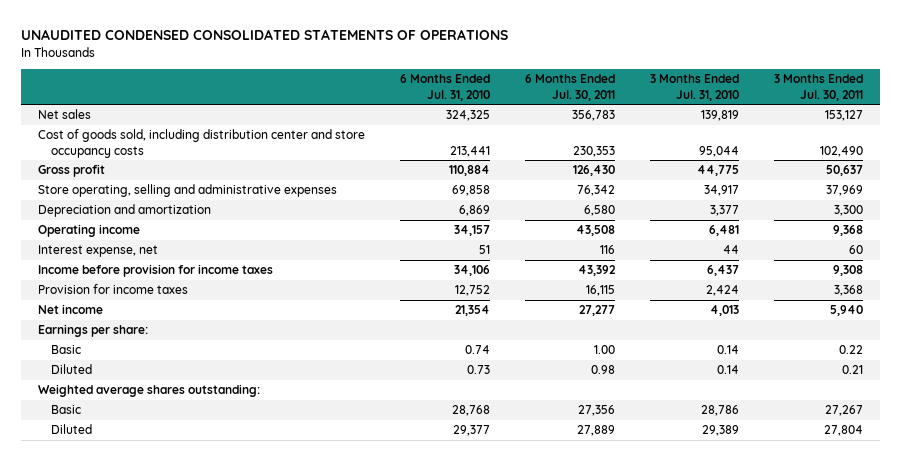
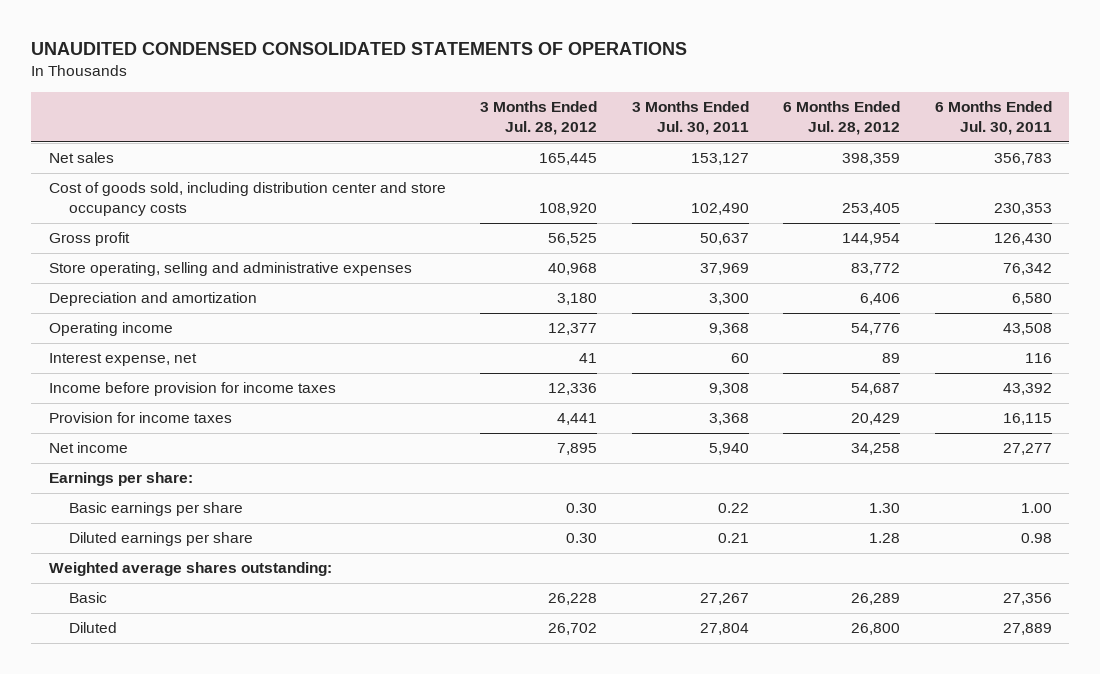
- | 6 Months Ended Jul. 31, 2010 | 6 Months Ended Jul. 30, 2011 | 3 Months Ended Jul. 31, 2010 | 3 Months Ended Jul. 30, 2011
+ | 3 Months Ended Jul. 28, 2012 | 3 Months Ended Jul. 30, 2011 | 6 Months Ended Jul. 28, 2012 | 6 Months Ended Jul. 30, 2011
- Basic | 0.74 | 1.00 | 0.14 | 0.22
- Diluted | 0.73 | 0.98 | 0.14 | 0.21
+ Basic earnings per share | 0.30 | 0.22 | 1.30 | 1.00
+ Diluted earnings per share | 0.30 | 0.21 | 1.28 | 0.98

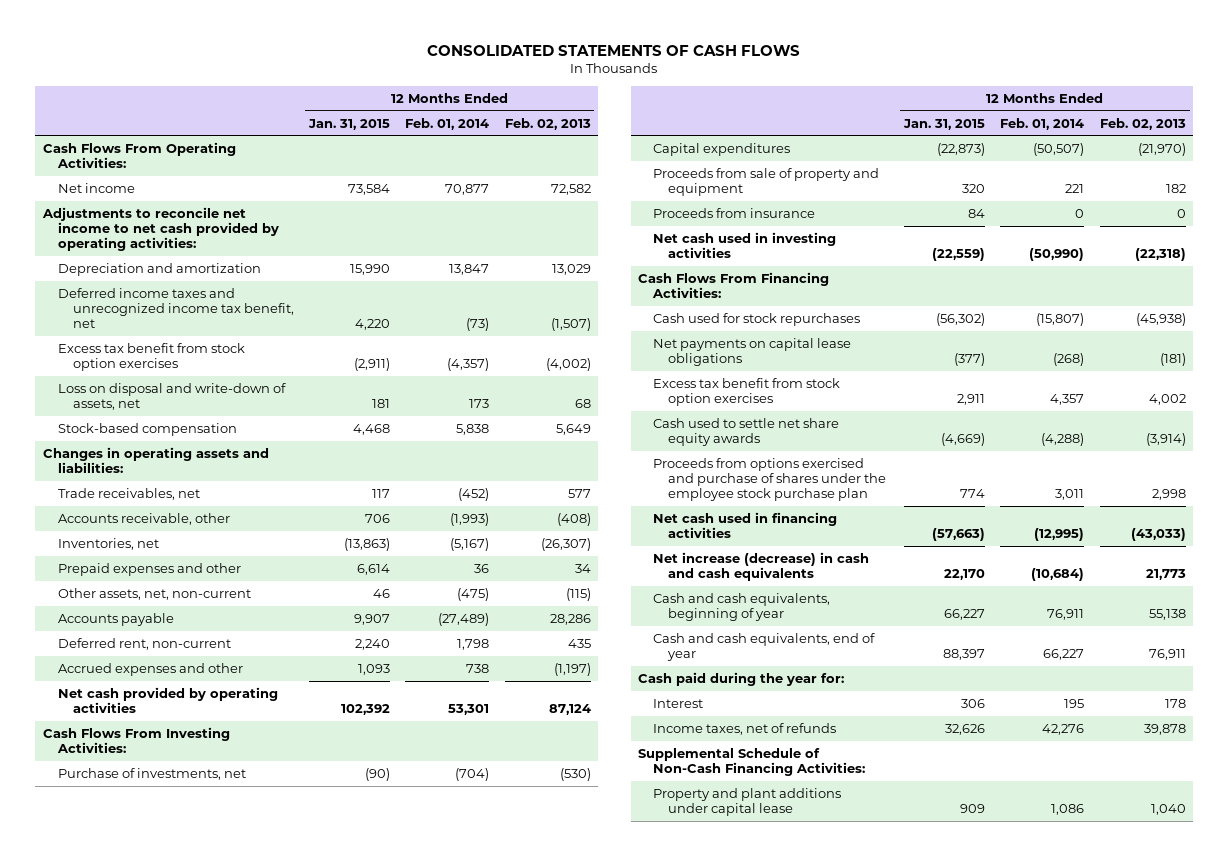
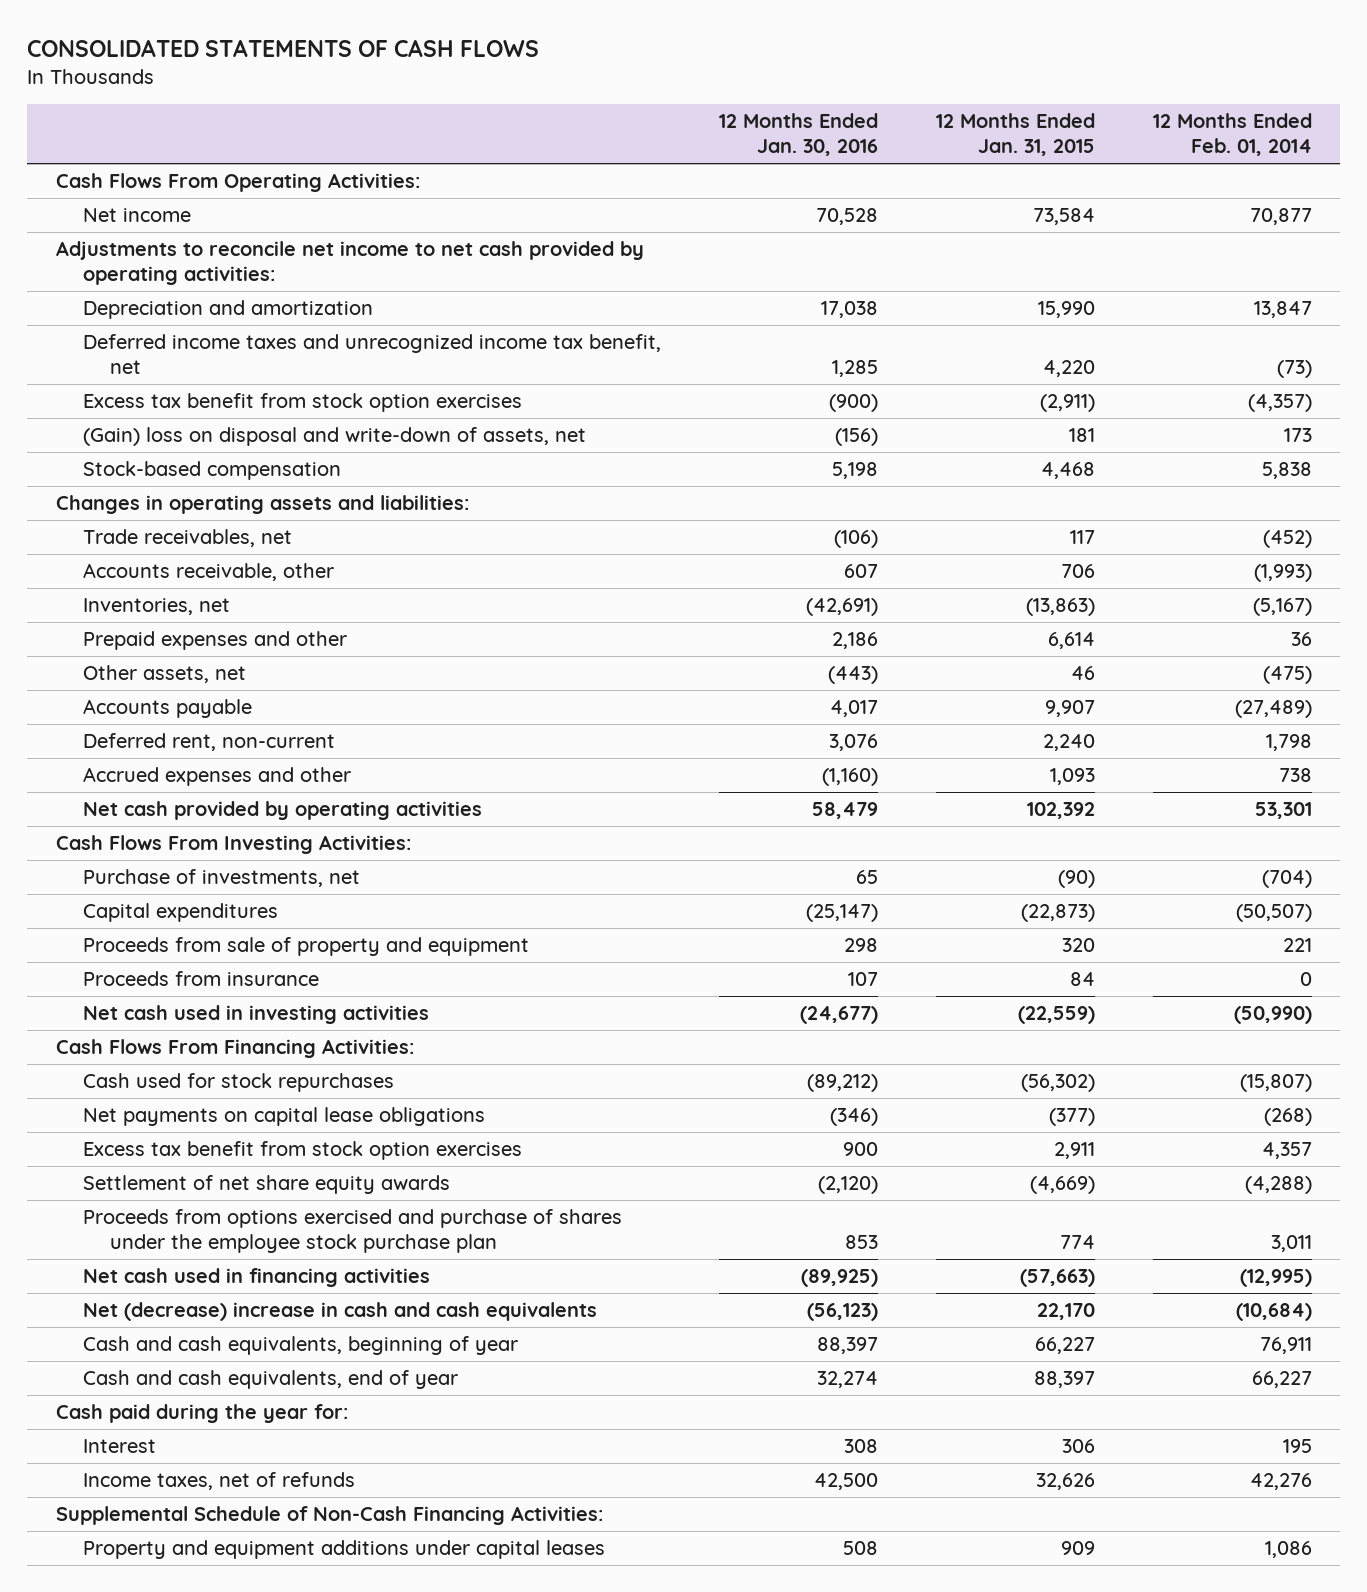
- | 12 Months Ended Jan. 31, 2015 | 12 Months Ended Feb. 01, 2014 | 12 Months Ended Feb. 02, 2013
+ | 12 Months Ended Jan. 30, 2016 | 12 Months Ended Jan. 31, 2015 | 12 Months Ended Feb. 01, 2014
- Loss on disposal and write-down of assets, net | 181 | 173 | 68
+ (Gain) loss on disposal and write-down of assets, net | (156) | 181 | 173
- Other assets, net, non-current | 46 | (475) | (115)
+ Other assets, net | (443) | 46 | (475)
- Cash used to settle net share equity awards | (4,669) | (4,288) | (3,914)
+ Settlement of net share equity awards | (2,120) | (4,669) | (4,288)
- Net increase (decrease) in cash and cash equivalents | 22,170 | (10,684) | 21,773
+ Net (decrease) increase in cash and cash equivalents | (56,123) | 22,170 | (10,684)
- Property and plant additions under capital lease | 909 | 1,086 | 1,040
+ Property and equipment additions under capital leases | 508 | 909 | 1,086

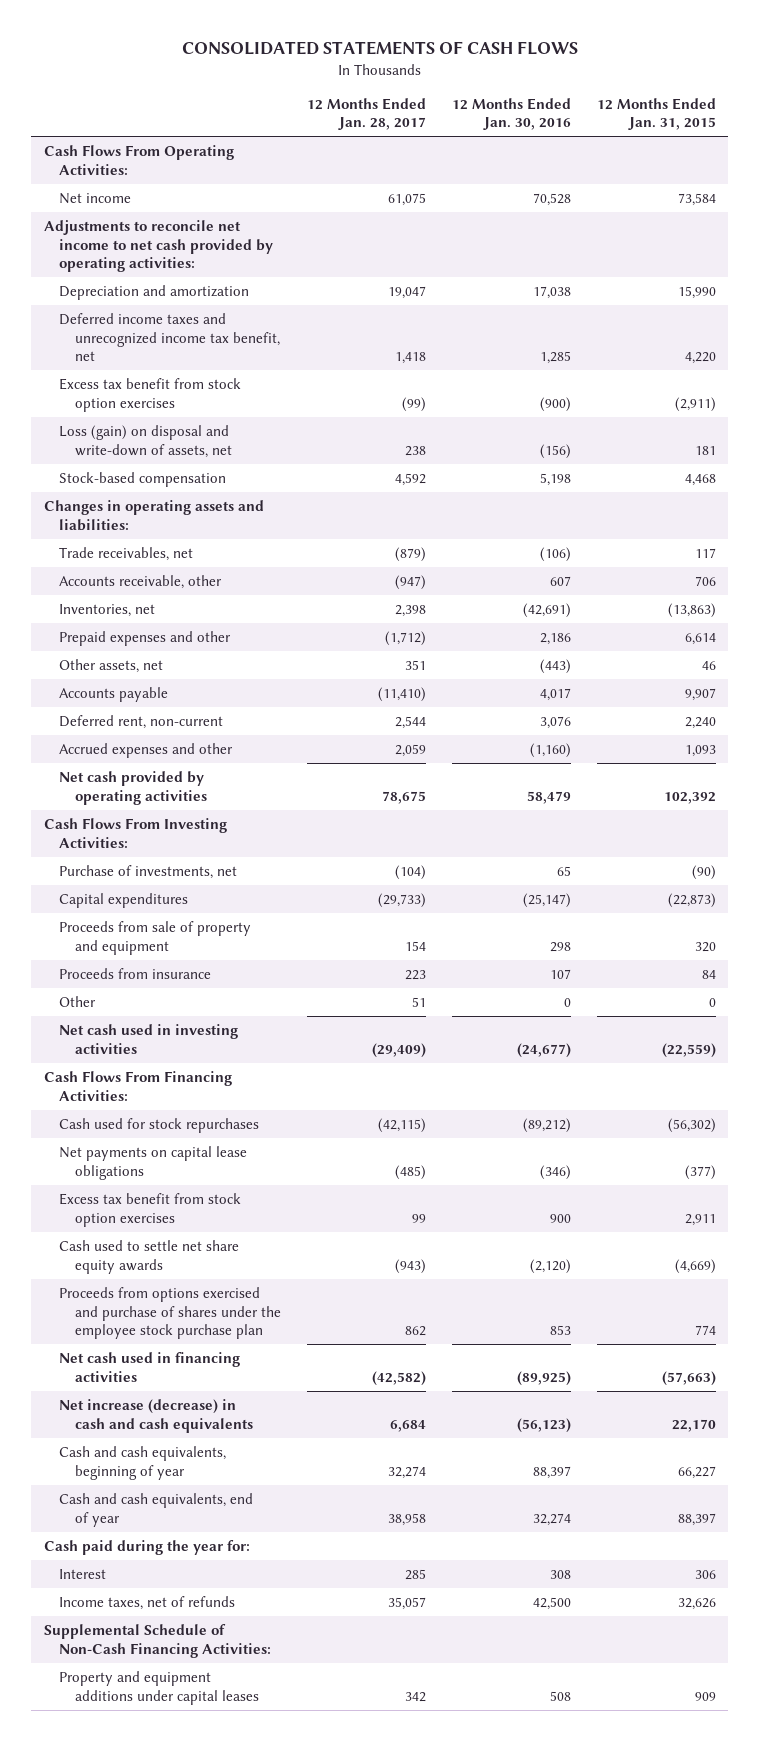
- | 12 Months Ended Jan. 30, 2016 | 12 Months Ended Jan. 31, 2015 | 12 Months Ended Feb. 01, 2014
+ | 12 Months Ended Jan. 28, 2017 | 12 Months Ended Jan. 30, 2016 | 12 Months Ended Jan. 31, 2015
- (Gain) loss on disposal and write-down of assets, net | (156) | 181 | 173
+ Loss (gain) on disposal and write-down of assets, net | 238 | (156) | 181
+ Other | 51 | 0 | 0
- Settlement of net share equity awards | (2,120) | (4,669) | (4,288)
+ Cash used to settle net share equity awards | (943) | (2,120) | (4,669)
- Net (decrease) increase in cash and cash equivalents | (56,123) | 22,170 | (10,684)
+ Net increase (decrease) in cash and cash equivalents | 6,684 | (56,123) | 22,170

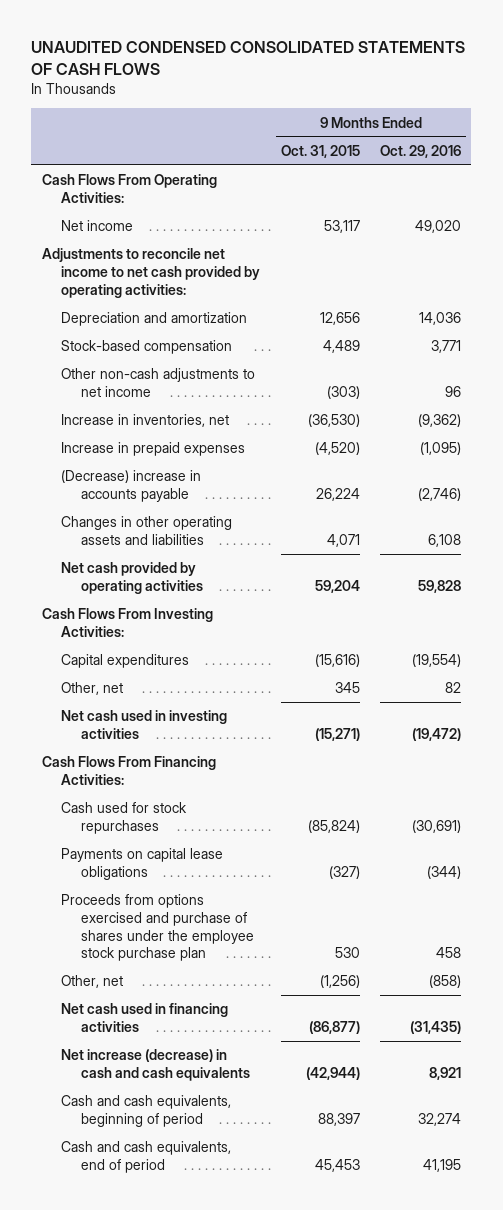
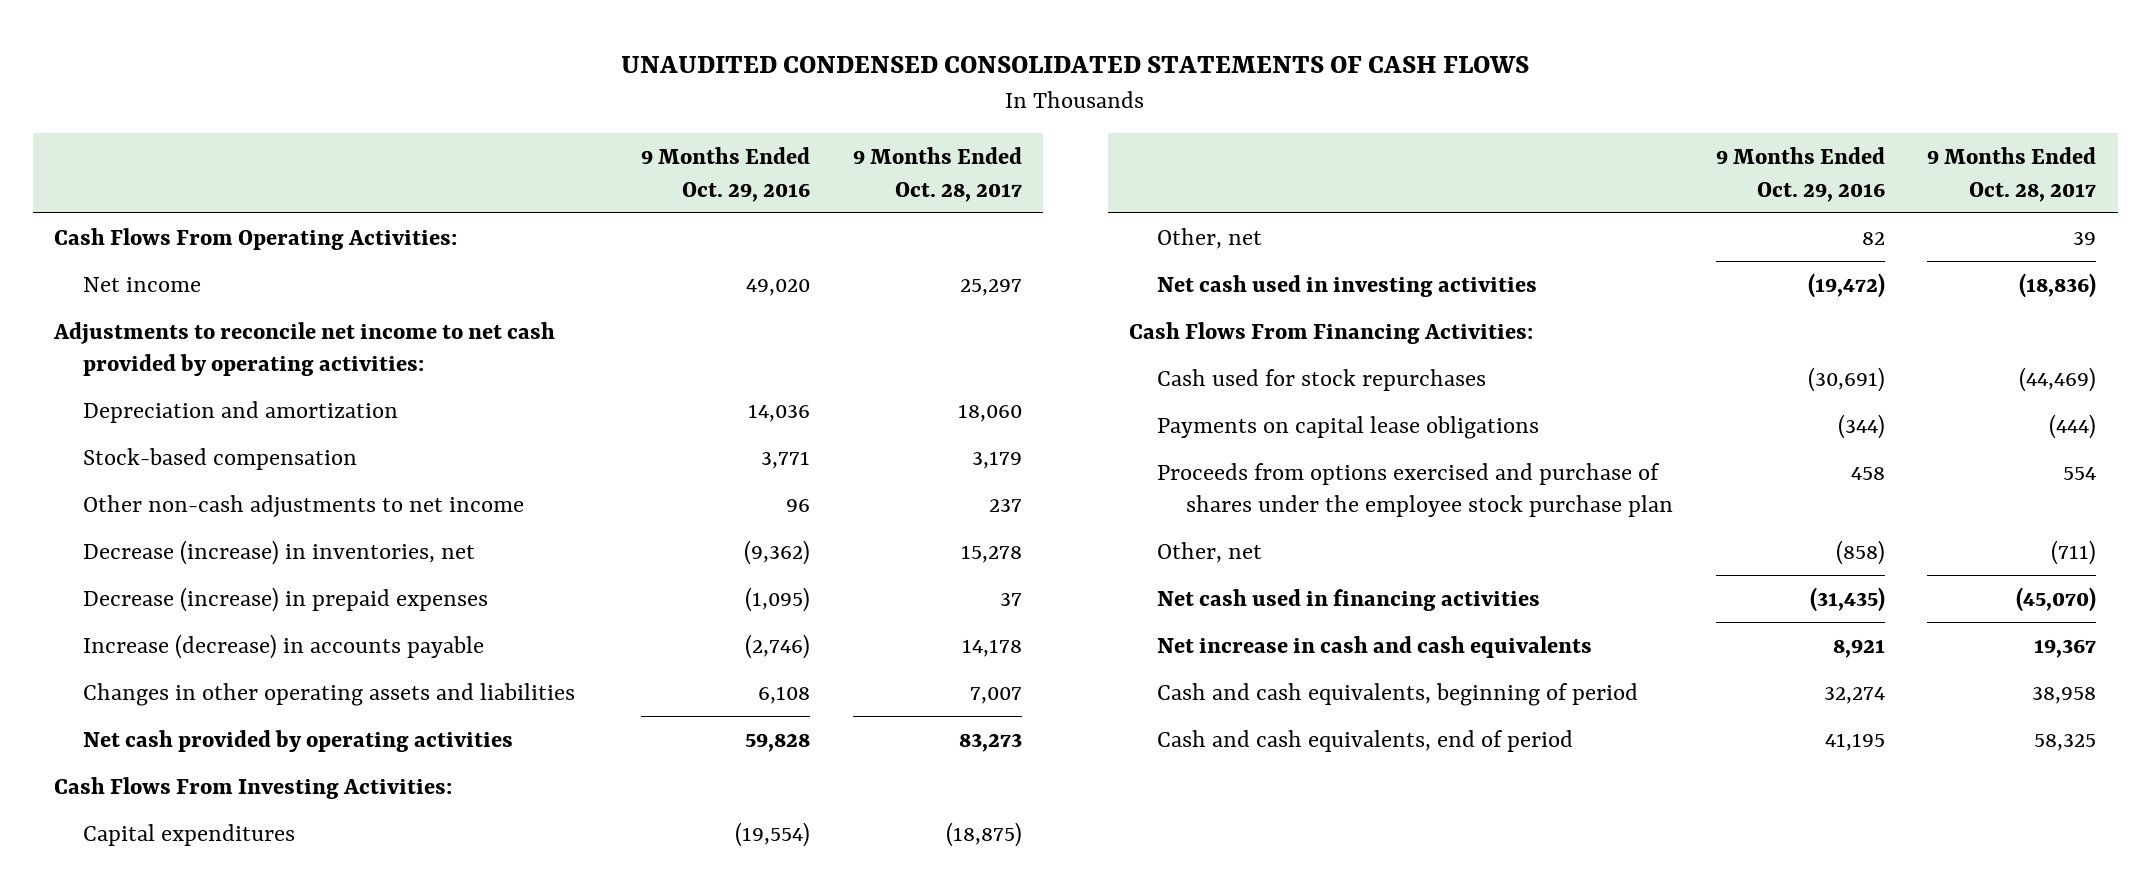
- | 9 Months Ended Oct. 31, 2015 | 9 Months Ended Oct. 29, 2016
+ | 9 Months Ended Oct. 29, 2016 | 9 Months Ended Oct. 28, 2017
- Increase in inventories, net | (36,530) | (9,362)
- Increase in prepaid expenses | (4,520) | (1,095)
- (Decrease) increase in accounts payable | 26,224 | (2,746)
+ Decrease (increase) in inventories, net | (9,362) | 15,278
+ Decrease (increase) in prepaid expenses | (1,095) | 37
+ Increase (decrease) in accounts payable | (2,746) | 14,178
- Net increase (decrease) in cash and cash equivalents | (42,944) | 8,921
+ Net increase in cash and cash equivalents | 8,921 | 19,367

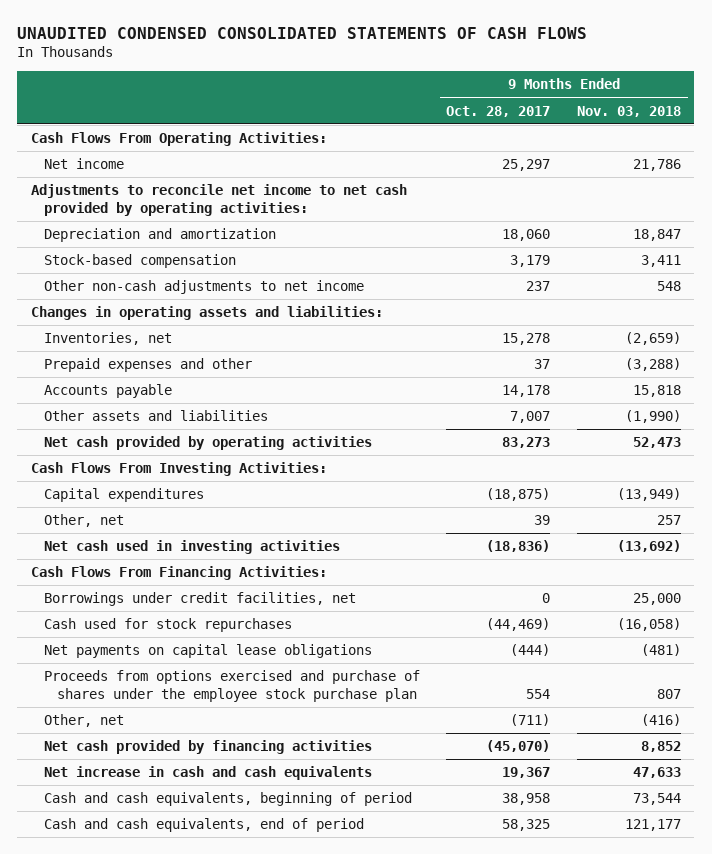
- | 9 Months Ended Oct. 29, 2016 | 9 Months Ended Oct. 28, 2017
+ | 9 Months Ended Oct. 28, 2017 | 9 Months Ended Nov. 03, 2018
- Decrease (increase) in inventories, net | (9,362) | 15,278
- Decrease (increase) in prepaid expenses | (1,095) | 37
- Increase (decrease) in accounts payable | (2,746) | 14,178
- Changes in other operating assets and liabilities | 6,108 | 7,007
+ Changes in operating assets and liabilities:
+ Inventories, net | 15,278 | (2,659)
+ Prepaid expenses and other | 37 | (3,288)
+ Accounts payable | 14,178 | 15,818
+ Other assets and liabilities | 7,007 | (1,990)
+ Borrowings under credit facilities, net | 0 | 25,000
- Payments on capital lease obligations | (344) | (444)
+ Net payments on capital lease obligations | (444) | (481)
- Net cash used in financing activities | (31,435) | (45,070)
+ Net cash provided by financing activities | (45,070) | 8,852

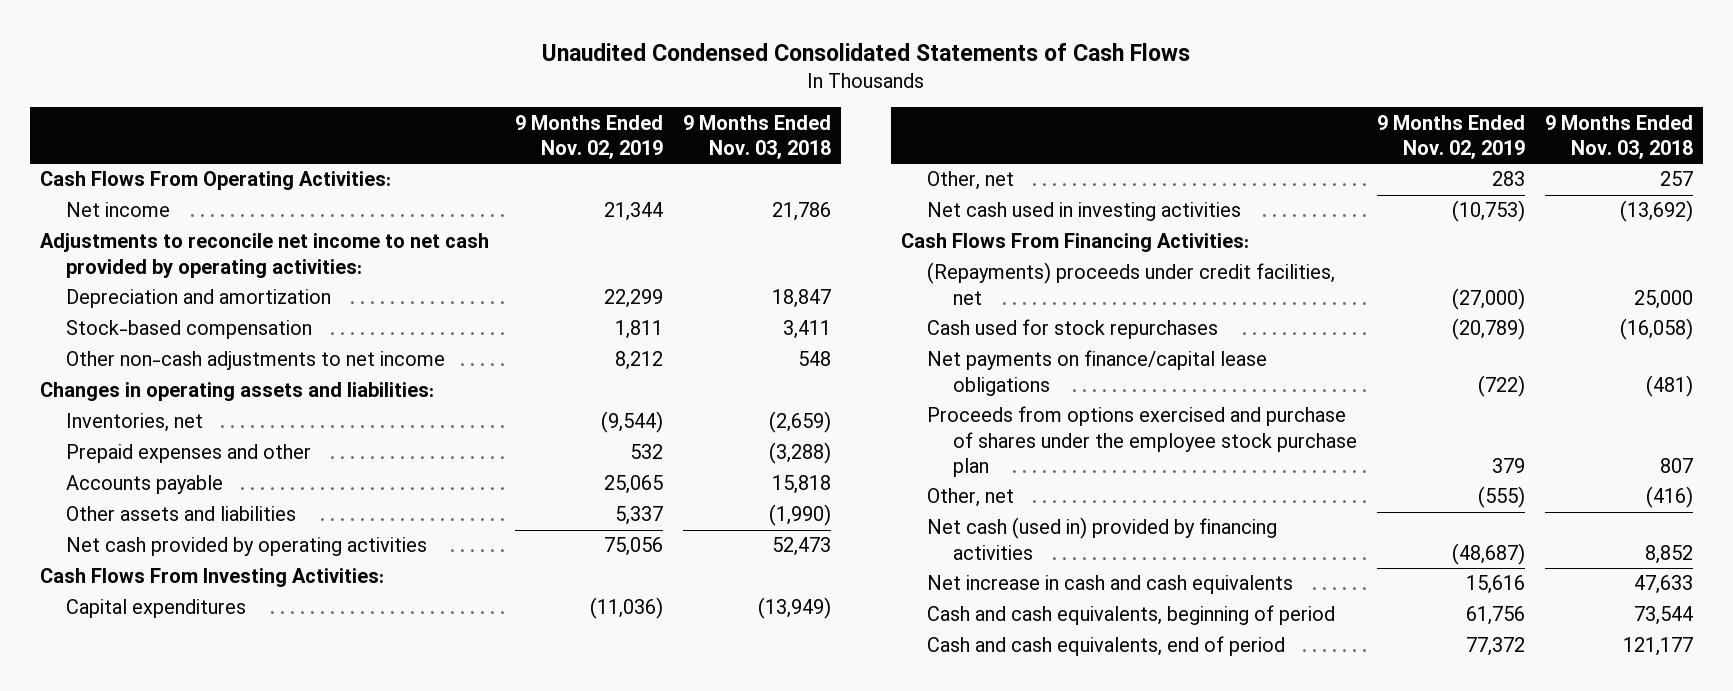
- UNAUDITED CONDENSED CONSOLIDATED STATEMENTS OF CASH FLOWS
+ Unaudited Condensed Consolidated Statements of Cash Flows
- | 9 Months Ended Oct. 28, 2017 | 9 Months Ended Nov. 03, 2018
+ | 9 Months Ended Nov. 02, 2019 | 9 Months Ended Nov. 03, 2018
- Borrowings under credit facilities, net | 0 | 25,000
+ (Repayments) proceeds under credit facilities, net | (27,000) | 25,000
- Net payments on capital lease obligations | (444) | (481)
+ Net payments on finance/capital lease obligations | (722) | (481)
- Net cash provided by financing activities | (45,070) | 8,852
+ Net cash (used in) provided by financing activities | (48,687) | 8,852

